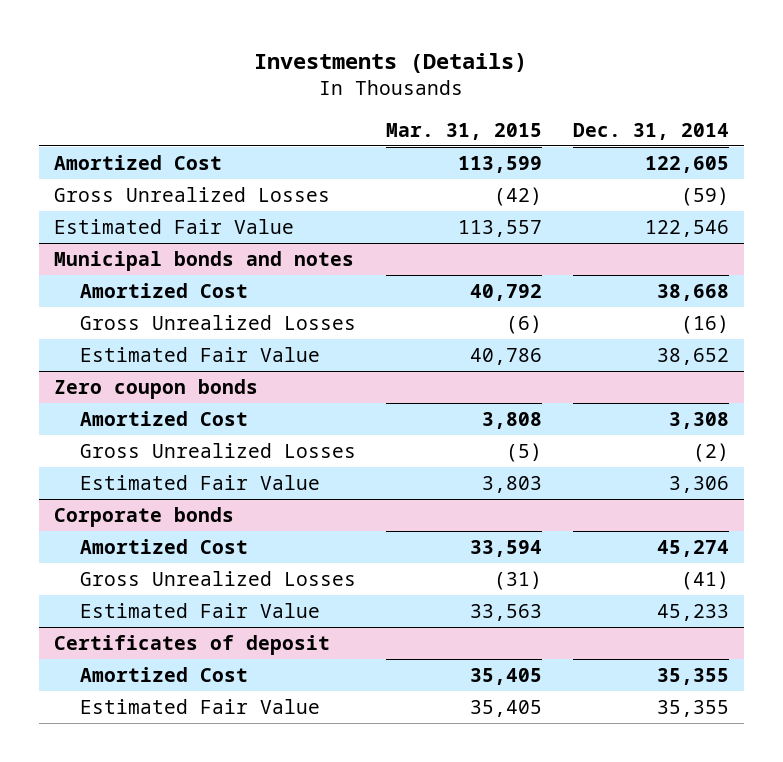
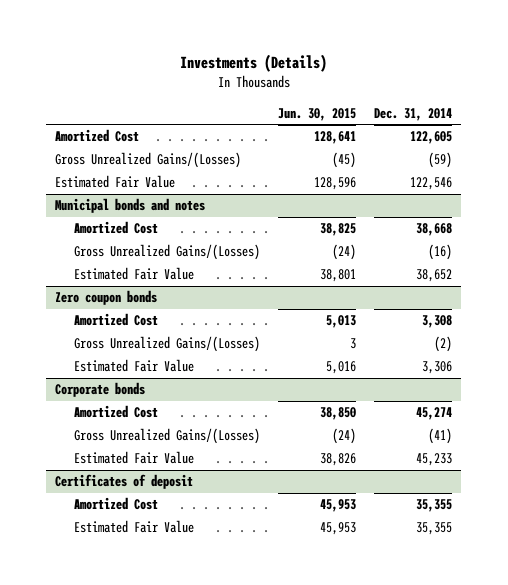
- | Mar. 31, 2015 | Dec. 31, 2014
+ | Jun. 30, 2015 | Dec. 31, 2014
- Gross Unrealized Losses | (42) | (59)
+ Gross Unrealized Gains/(Losses) | (45) | (59)
@ Municipal bonds and notes
- Gross Unrealized Losses | (6) | (16)
+ Gross Unrealized Gains/(Losses) | (24) | (16)
@ Zero coupon bonds
- Gross Unrealized Losses | (5) | (2)
+ Gross Unrealized Gains/(Losses) | 3 | (2)
@ Corporate bonds
- Gross Unrealized Losses | (31) | (41)
+ Gross Unrealized Gains/(Losses) | (24) | (41)

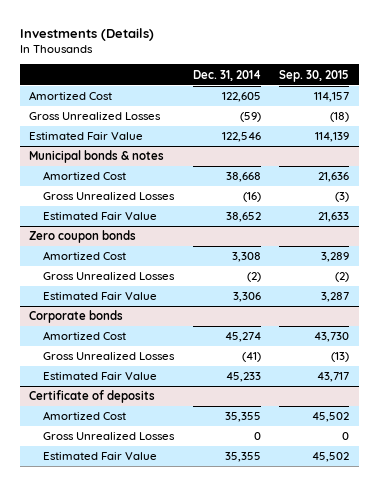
- | Jun. 30, 2015 | Dec. 31, 2014
+ | Dec. 31, 2014 | Sep. 30, 2015
- Gross Unrealized Gains/(Losses) | (45) | (59)
+ Gross Unrealized Losses | (59) | (18)
- Municipal bonds and notes
+ Municipal bonds & notes
- Gross Unrealized Gains/(Losses) | (24) | (16)
+ Gross Unrealized Losses | (16) | (3)
@ Zero coupon bonds
- Gross Unrealized Gains/(Losses) | 3 | (2)
+ Gross Unrealized Losses | (2) | (2)
@ Corporate bonds
- Gross Unrealized Gains/(Losses) | (24) | (41)
+ Gross Unrealized Losses | (41) | (13)
- Certificates of deposit
+ Certificate of deposits
+ Gross Unrealized Losses | 0 | 0

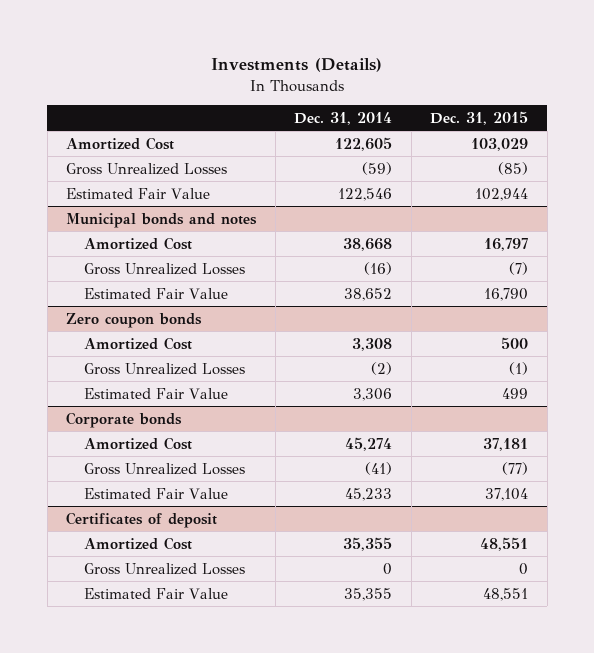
- | Dec. 31, 2014 | Sep. 30, 2015
+ | Dec. 31, 2014 | Dec. 31, 2015
- Municipal bonds & notes
+ Municipal bonds and notes
- Certificate of deposits
+ Certificates of deposit

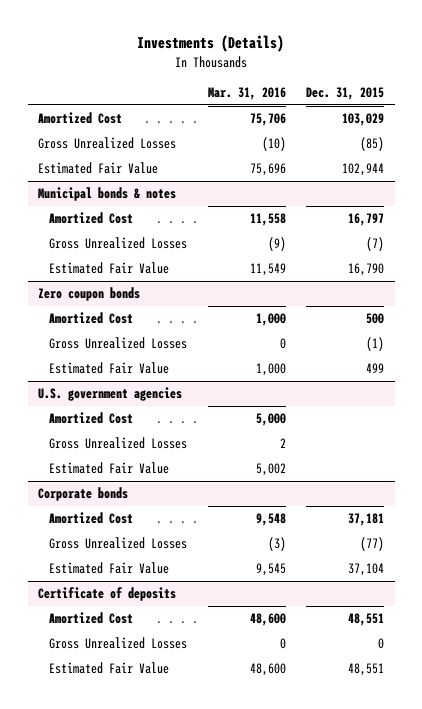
- | Dec. 31, 2014 | Dec. 31, 2015
+ | Mar. 31, 2016 | Dec. 31, 2015
- Municipal bonds and notes
+ Municipal bonds & notes
+ U.S. government agencies
+ Amortized Cost | 5,000 |
+ Gross Unrealized Losses | 2 |
+ Estimated Fair Value | 5,002 |
- Certificates of deposit
+ Certificate of deposits

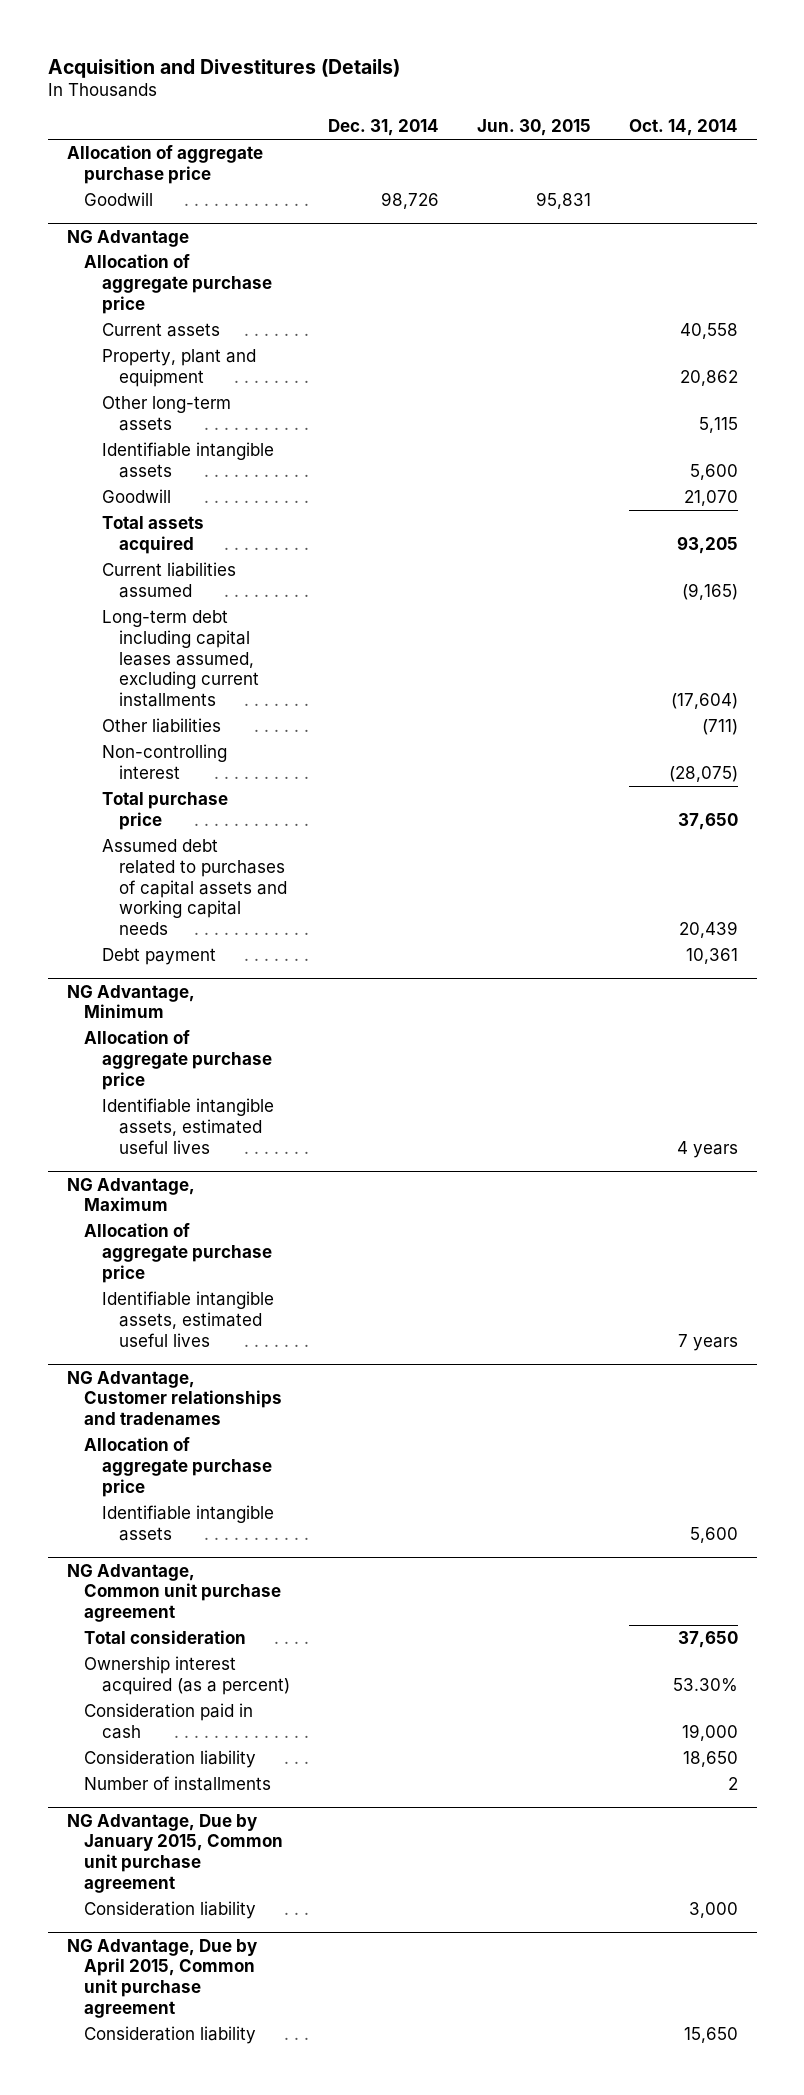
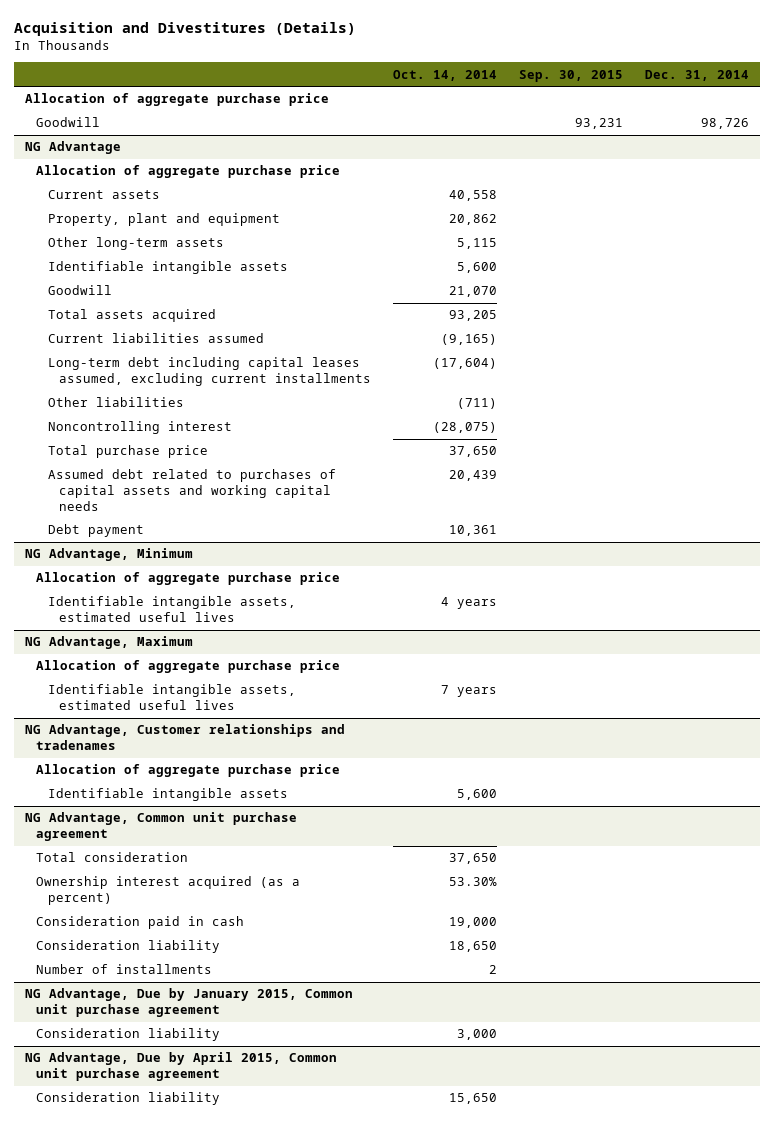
- | Dec. 31, 2014 | Jun. 30, 2015 | Oct. 14, 2014
+ | Oct. 14, 2014 | Sep. 30, 2015 | Dec. 31, 2014
@ NG Advantage
- Non-controlling interest | | | (28,075)
+ Noncontrolling interest | (28,075) | |

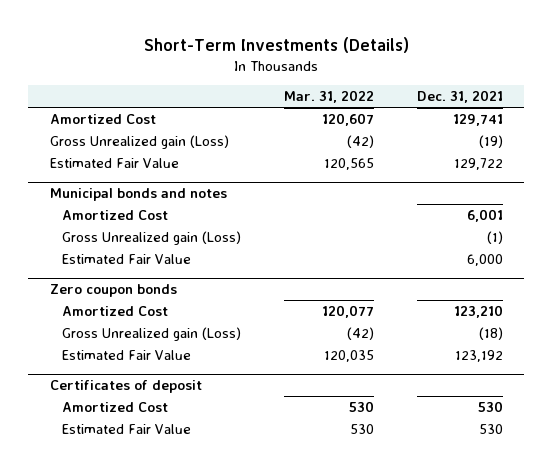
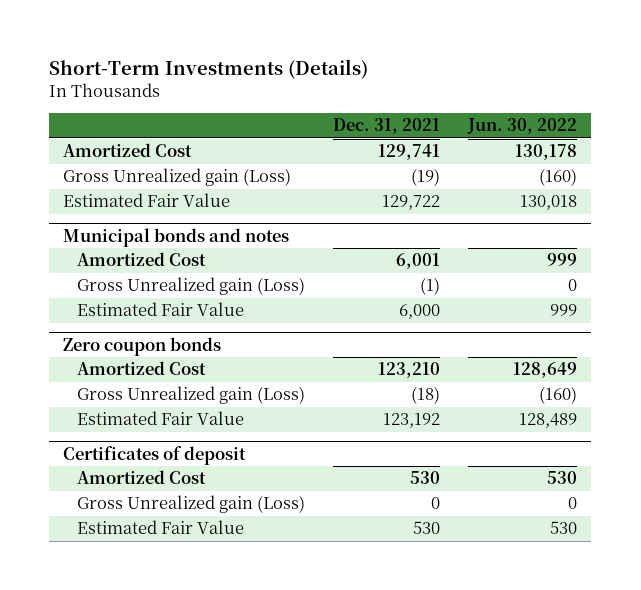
- | Mar. 31, 2022 | Dec. 31, 2021
+ | Dec. 31, 2021 | Jun. 30, 2022
@ Certificates of deposit
+ Gross Unrealized gain (Loss) | 0 | 0

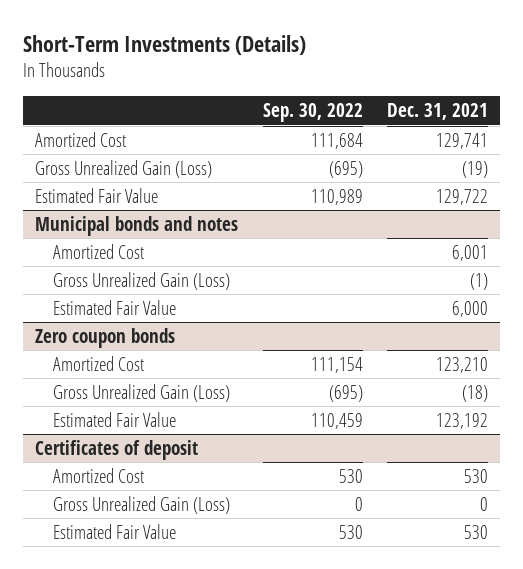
- | Dec. 31, 2021 | Jun. 30, 2022
+ | Sep. 30, 2022 | Dec. 31, 2021
- Gross Unrealized gain (Loss) | (19) | (160)
+ Gross Unrealized Gain (Loss) | (695) | (19)
@ Municipal bonds and notes
- Gross Unrealized gain (Loss) | (1) | 0
+ Gross Unrealized Gain (Loss) | | (1)
@ Zero coupon bonds
- Gross Unrealized gain (Loss) | (18) | (160)
+ Gross Unrealized Gain (Loss) | (695) | (18)
@ Certificates of deposit
- Gross Unrealized gain (Loss) | 0 | 0
+ Gross Unrealized Gain (Loss) | 0 | 0

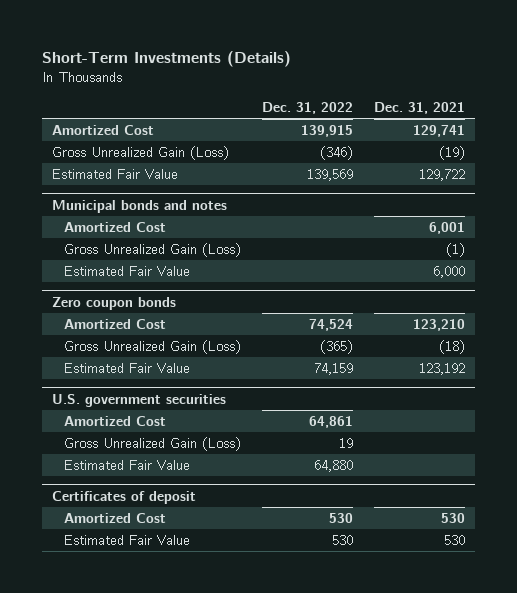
- | Sep. 30, 2022 | Dec. 31, 2021
+ | Dec. 31, 2022 | Dec. 31, 2021
+ U.S. government securities
+ Amortized Cost | 64,861 |
+ Gross Unrealized Gain (Loss) | 19 |
+ Estimated Fair Value | 64,880 |
@ Certificates of deposit
- Gross Unrealized Gain (Loss) | 0 | 0

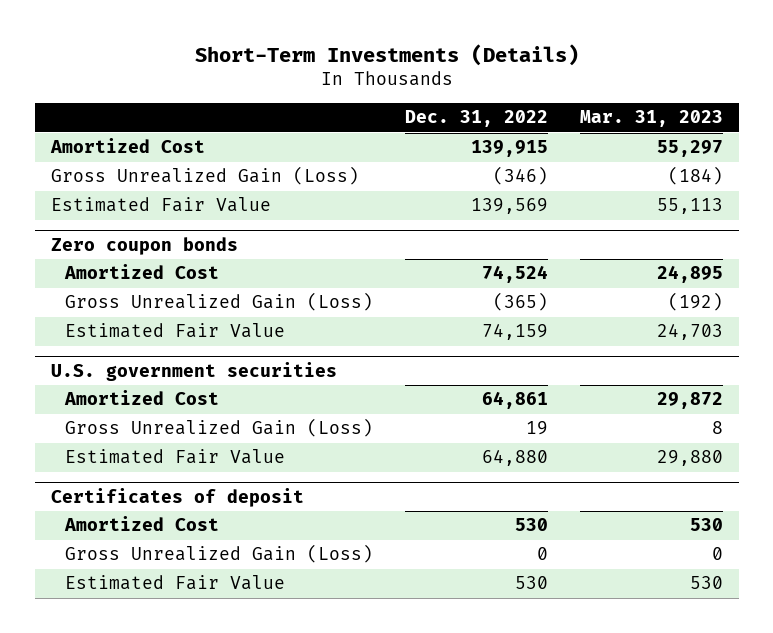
- | Dec. 31, 2022 | Dec. 31, 2021
+ | Dec. 31, 2022 | Mar. 31, 2023
- Municipal bonds and notes
- Amortized Cost | | 6,001
- Gross Unrealized Gain (Loss) | | (1)
- Estimated Fair Value | | 6,000
@ Certificates of deposit
+ Gross Unrealized Gain (Loss) | 0 | 0

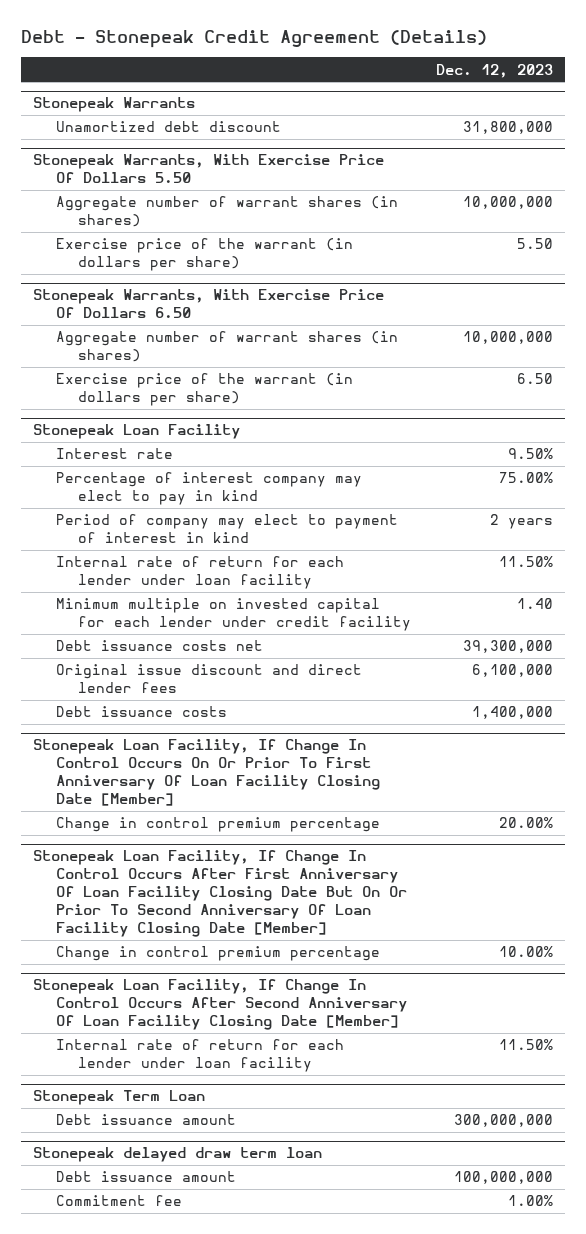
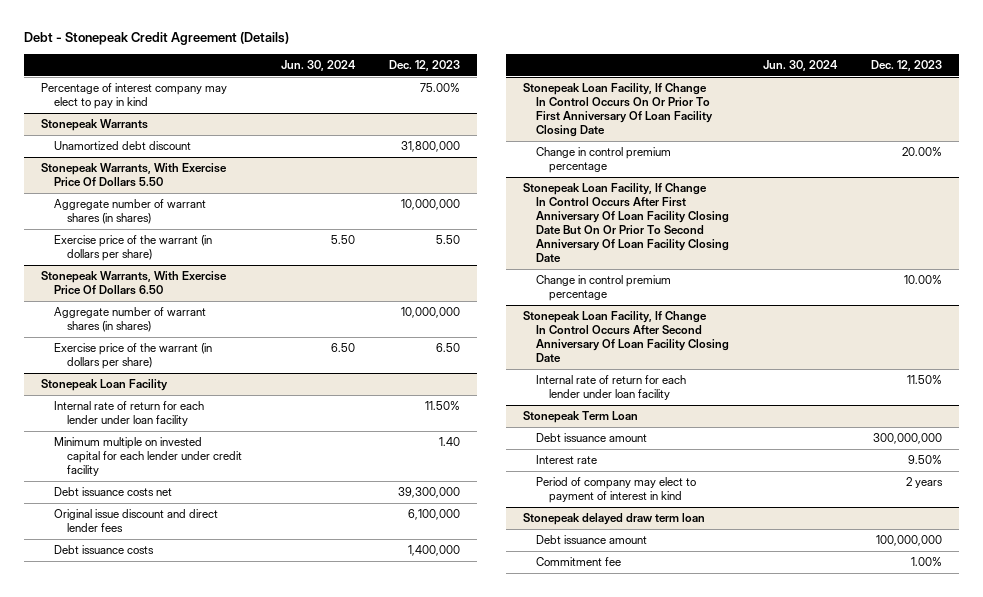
- | Dec. 12, 2023
+ | Jun. 30, 2024 | Dec. 12, 2023
+ Percentage of interest company may elect to pay in kind | | 75.00%
@ Stonepeak Loan Facility
- Interest rate | 9.50%
- Percentage of interest company may elect to pay in kind | 75.00%
- Period of company may elect to payment of interest in kind | 2 years
- Stonepeak Loan Facility, If Change In Control Occurs On Or Prior To First Anniversary Of Loan Facility Closing Date [Member]
+ Stonepeak Loan Facility, If Change In Control Occurs On Or Prior To First Anniversary Of Loan Facility Closing Date
- Stonepeak Loan Facility, If Change In Control Occurs After First Anniversary Of Loan Facility Closing Date But On Or Prior To Second Anniversary Of Loan Facility Closing Date [Member]
+ Stonepeak Loan Facility, If Change In Control Occurs After First Anniversary Of Loan Facility Closing Date But On Or Prior To Second Anniversary Of Loan Facility Closing Date
- Stonepeak Loan Facility, If Change In Control Occurs After Second Anniversary Of Loan Facility Closing Date [Member]
+ Stonepeak Loan Facility, If Change In Control Occurs After Second Anniversary Of Loan Facility Closing Date
@ Stonepeak Term Loan
+ Interest rate | | 9.50%
+ Period of company may elect to payment of interest in kind | | 2 years

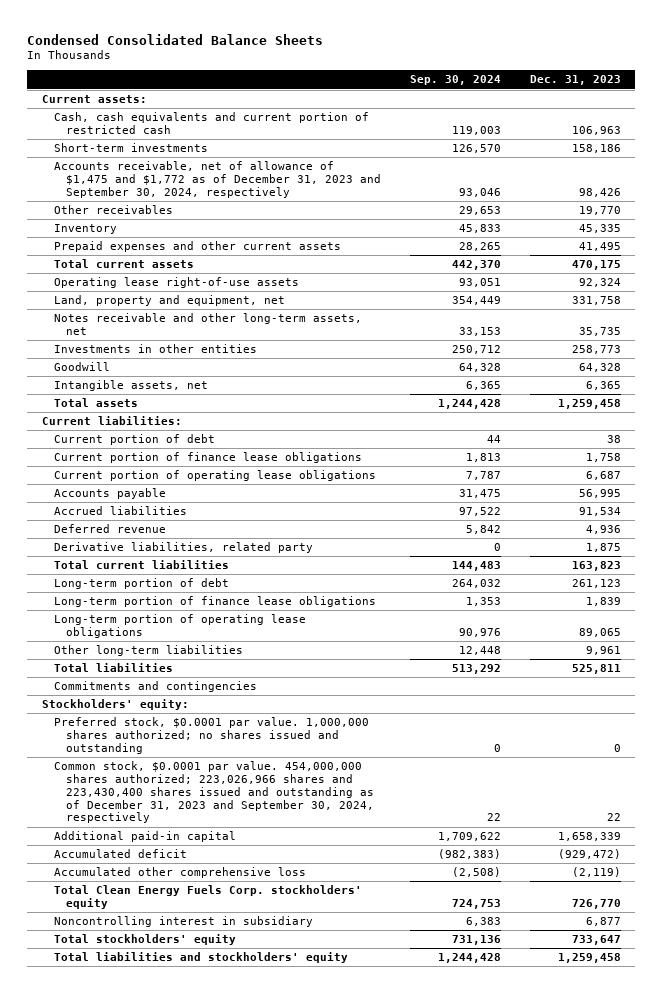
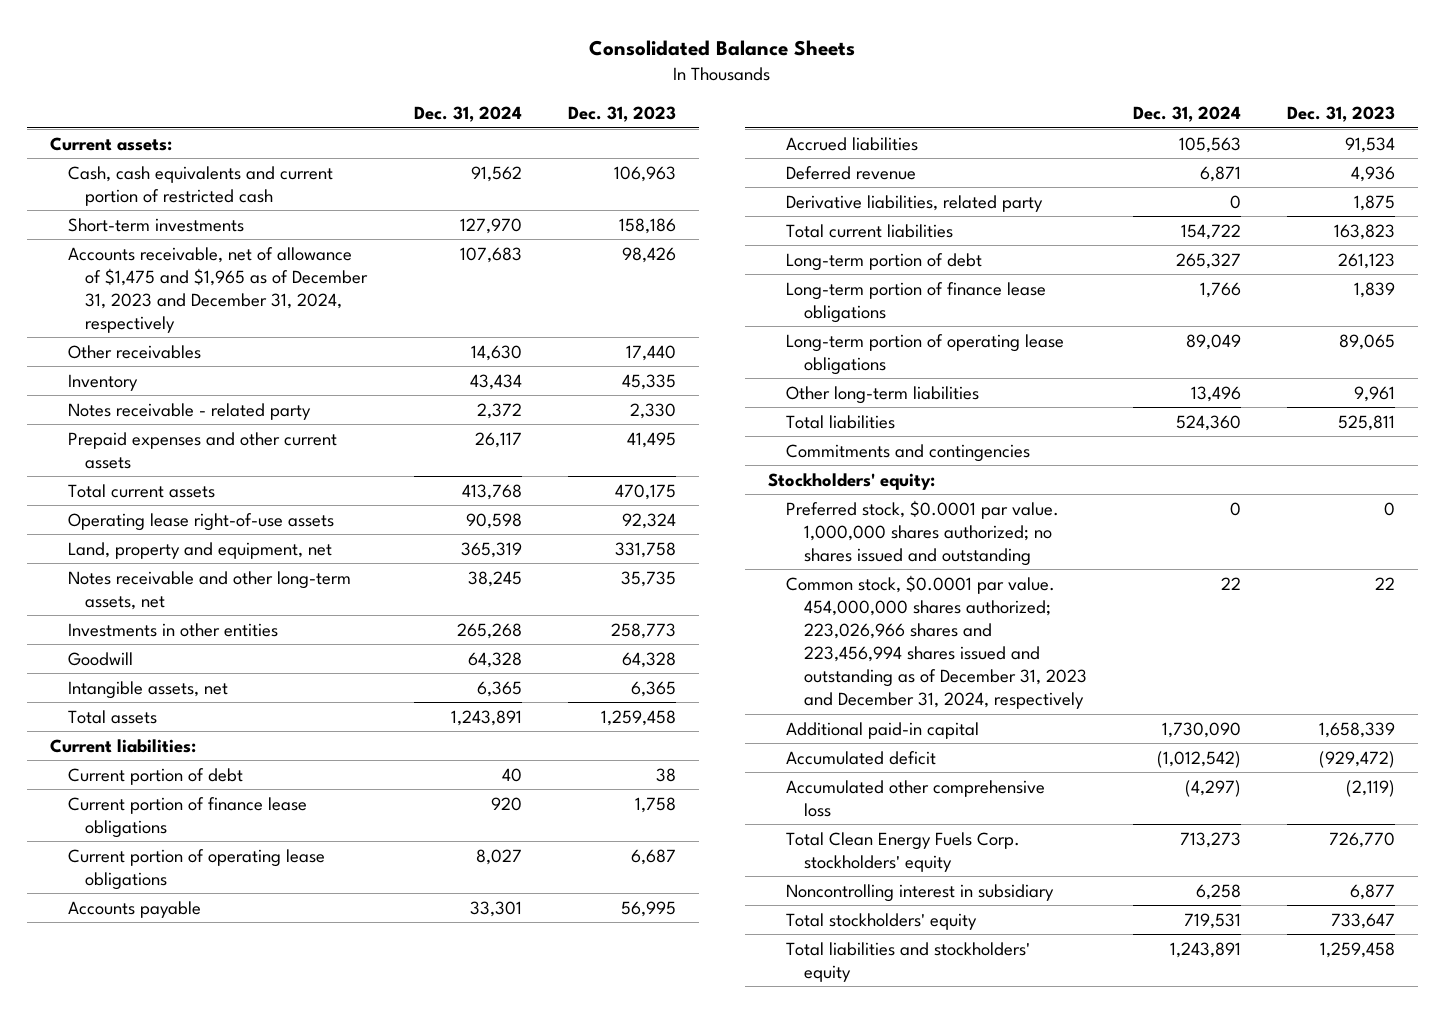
- Condensed Consolidated Balance Sheets
+ Consolidated Balance Sheets
- | Sep. 30, 2024 | Dec. 31, 2023
+ | Dec. 31, 2024 | Dec. 31, 2023
- Accounts receivable, net of allowance of $1,475 and $1,772 as of December 31, 2023 and September 30, 2024, respectively | 93,046 | 98,426
- Other receivables | 29,653 | 19,770
+ Accounts receivable, net of allowance of $1,475 and $1,965 as of December 31, 2023 and December 31, 2024, respectively | 107,683 | 98,426
+ Other receivables | 14,630 | 17,440
+ Notes receivable - related party | 2,372 | 2,330
- Common stock, $0.0001 par value. 454,000,000 shares authorized; 223,026,966 shares and 223,430,400 shares issued and outstanding as of December 31, 2023 and September 30, 2024, respectively | 22 | 22
+ Common stock, $0.0001 par value. 454,000,000 shares authorized; 223,026,966 shares and 223,456,994 shares issued and outstanding as of December 31, 2023 and December 31, 2024, respectively | 22 | 22

